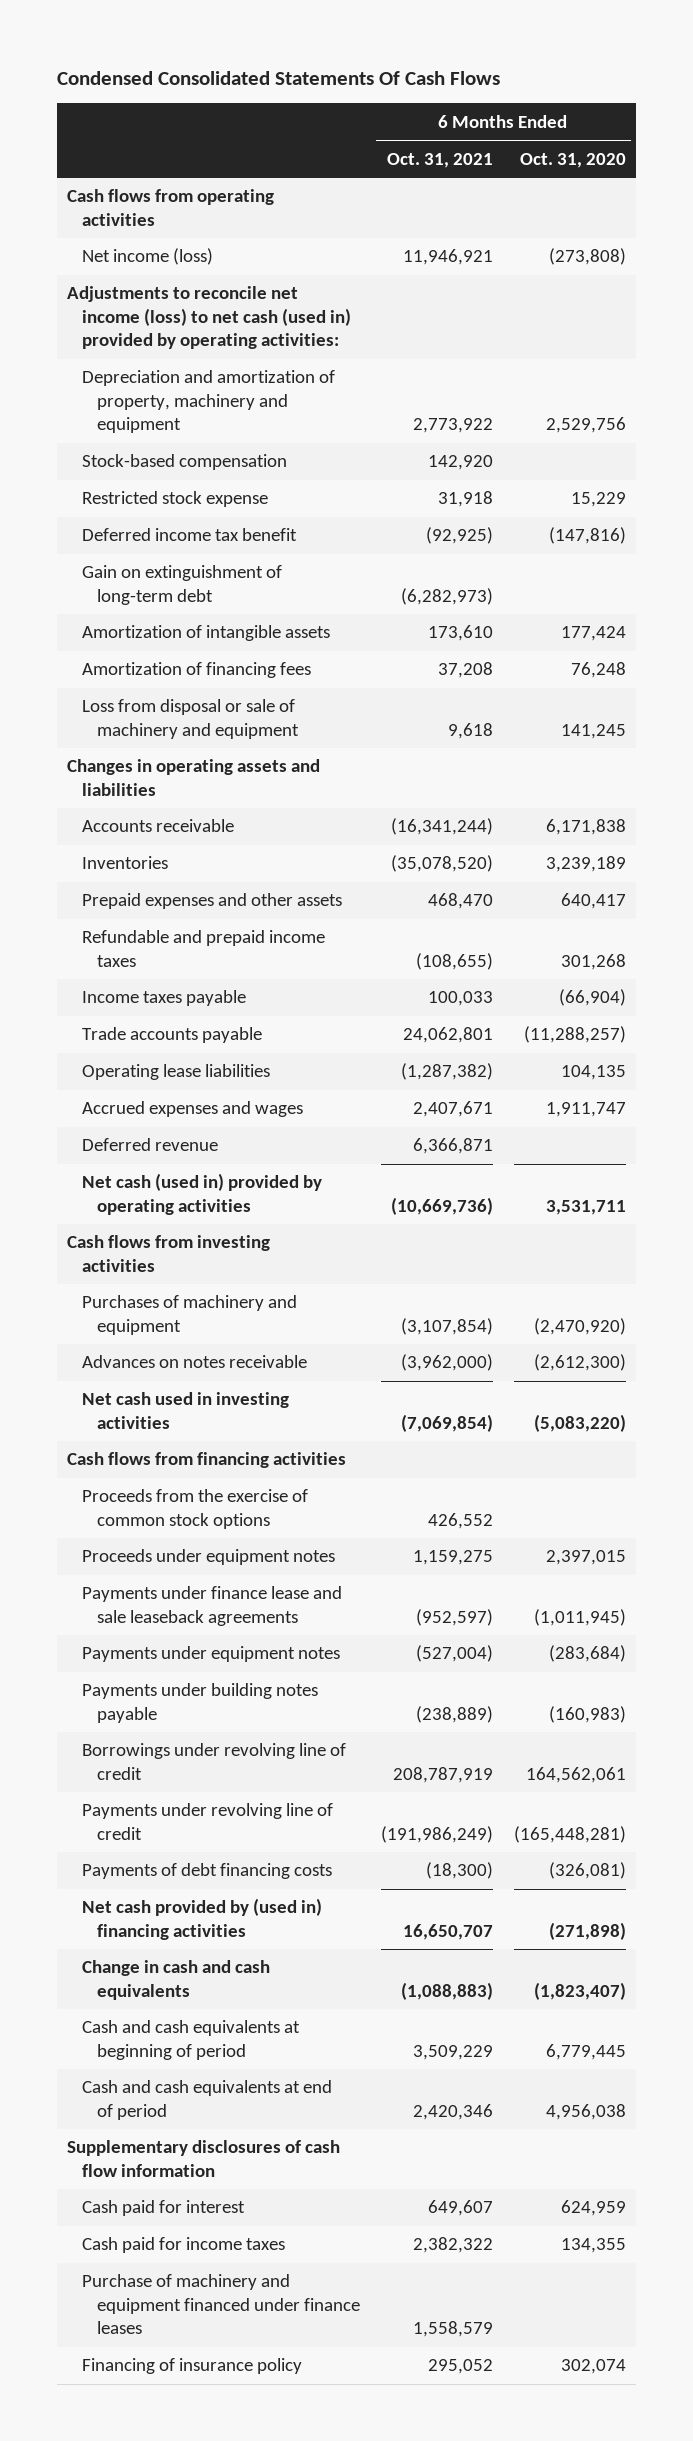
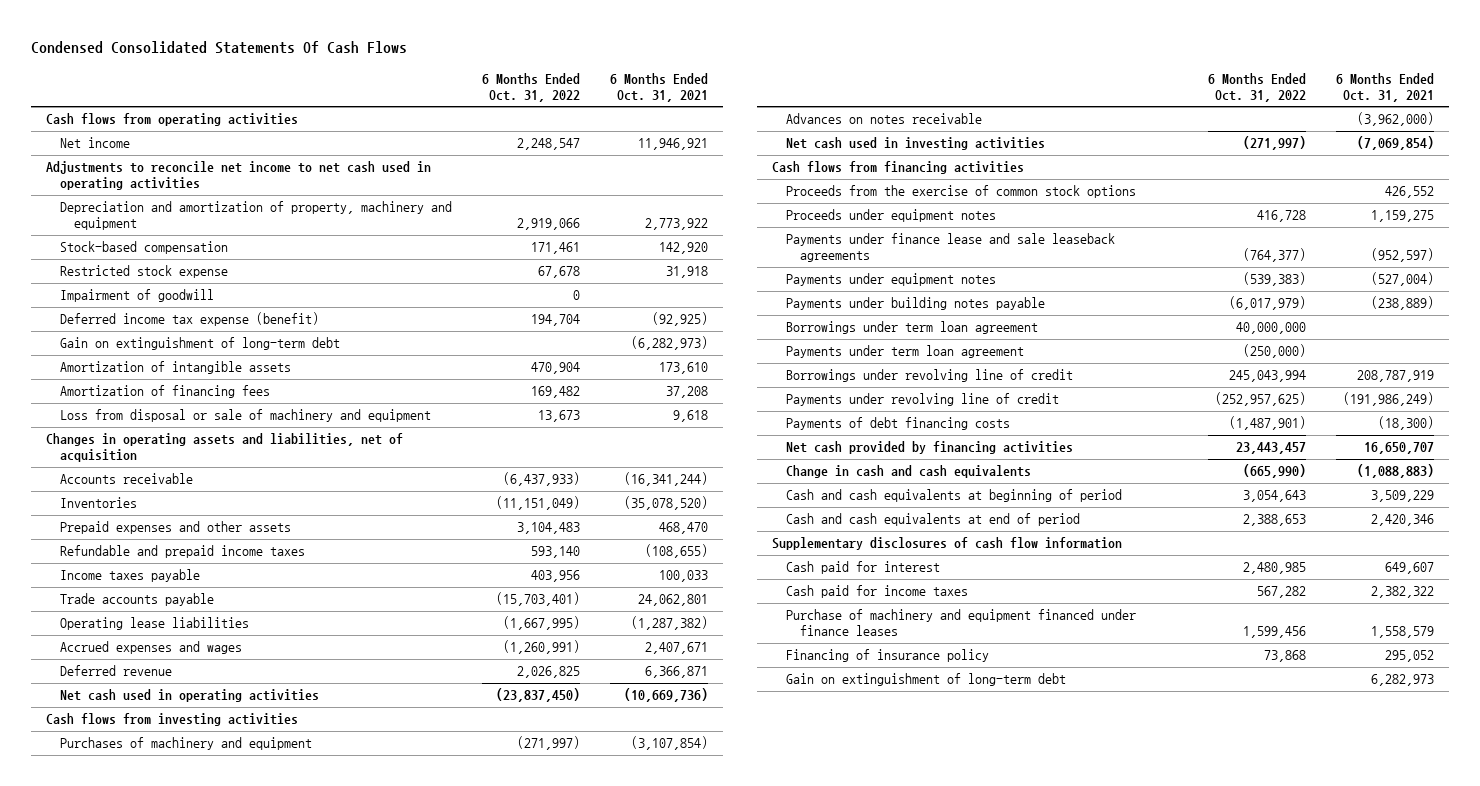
- | 6 Months Ended Oct. 31, 2021 | 6 Months Ended Oct. 31, 2020
+ | 6 Months Ended Oct. 31, 2022 | 6 Months Ended Oct. 31, 2021
- Net income (loss) | 11,946,921 | (273,808)
- Adjustments to reconcile net income (loss) to net cash (used in) provided by operating activities:
+ Net income | 2,248,547 | 11,946,921
+ Adjustments to reconcile net income to net cash used in operating activities
- Deferred income tax benefit | (92,925) | (147,816)
+ Impairment of goodwill | 0 |
+ Deferred income tax expense (benefit) | 194,704 | (92,925)
- Changes in operating assets and liabilities
+ Changes in operating assets and liabilities, net of acquisition
- Net cash (used in) provided by operating activities | (10,669,736) | 3,531,711
+ Net cash used in operating activities | (23,837,450) | (10,669,736)
+ Borrowings under term loan agreement | 40,000,000 |
+ Payments under term loan agreement | (250,000) |
- Net cash provided by (used in) financing activities | 16,650,707 | (271,898)
+ Net cash provided by financing activities | 23,443,457 | 16,650,707
+ Gain on extinguishment of long-term debt | | 6,282,973

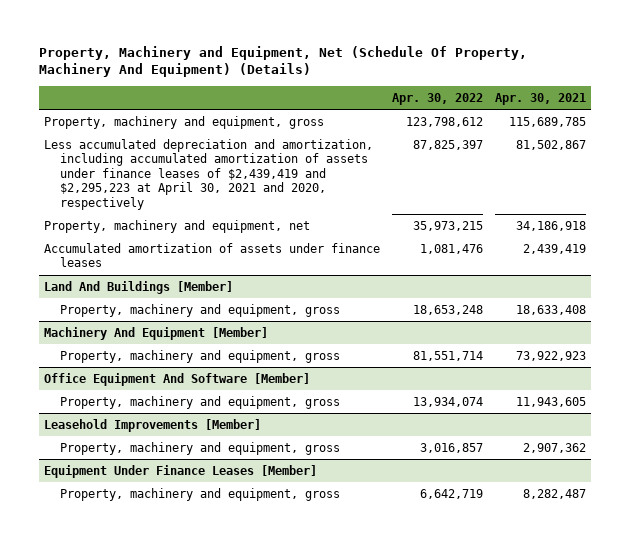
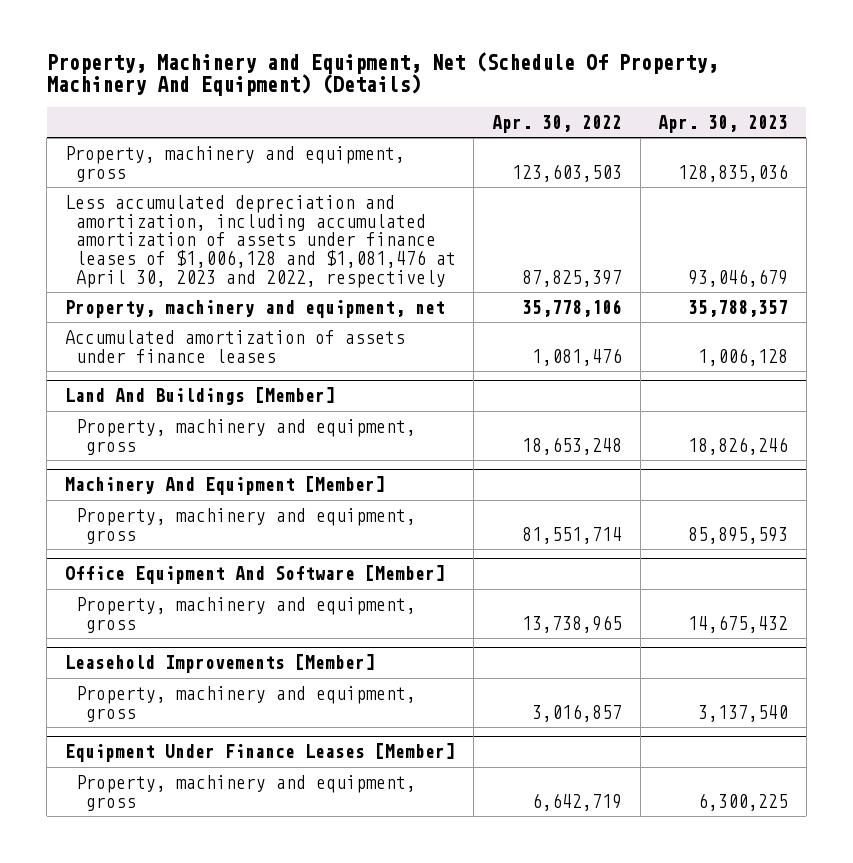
- | Apr. 30, 2022 | Apr. 30, 2021
+ | Apr. 30, 2022 | Apr. 30, 2023
- Property, machinery and equipment, gross | 123,798,612 | 115,689,785
- Less accumulated depreciation and amortization, including accumulated amortization of assets under finance leases of $2,439,419 and $2,295,223 at April 30, 2021 and 2020, respectively | 87,825,397 | 81,502,867
- Property, machinery and equipment, net | 35,973,215 | 34,186,918
+ Property, machinery and equipment, gross | 123,603,503 | 128,835,036
+ Less accumulated depreciation and amortization, including accumulated amortization of assets under finance leases of $1,006,128 and $1,081,476 at April 30, 2023 and 2022, respectively | 87,825,397 | 93,046,679
+ Property, machinery and equipment, net | 35,778,106 | 35,788,357
@ Office Equipment And Software [Member]
- Property, machinery and equipment, gross | 13,934,074 | 11,943,605
+ Property, machinery and equipment, gross | 13,738,965 | 14,675,432

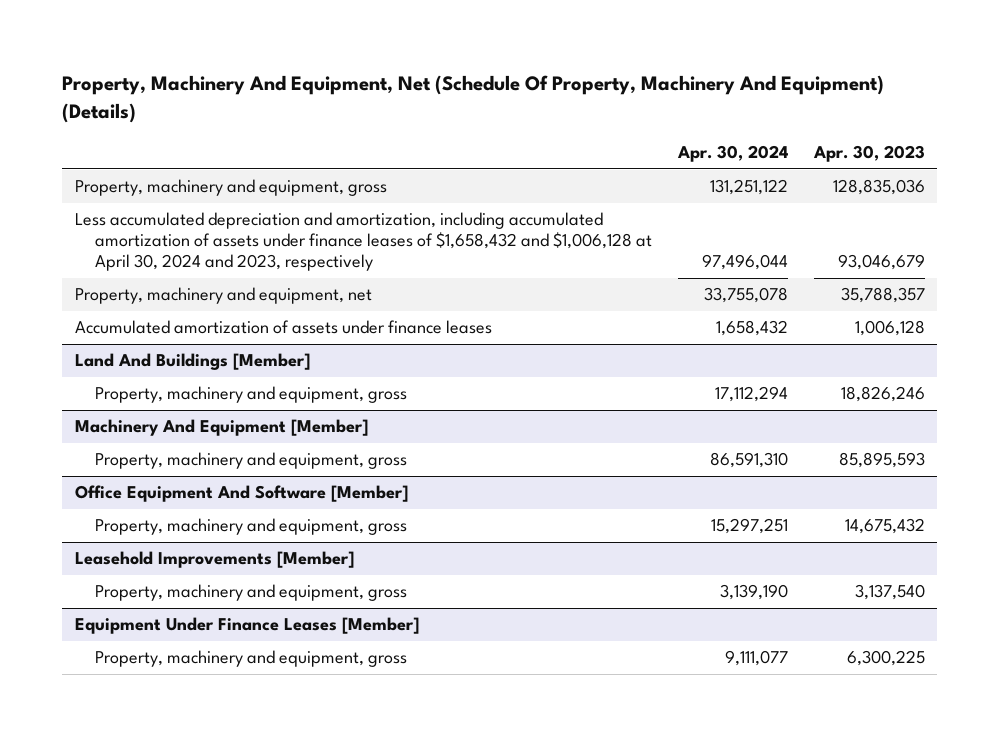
- Property, Machinery and Equipment, Net (Schedule Of Property, Machinery And Equipment) (Details)
+ Property, Machinery And Equipment, Net (Schedule Of Property, Machinery And Equipment) (Details)
- | Apr. 30, 2022 | Apr. 30, 2023
+ | Apr. 30, 2024 | Apr. 30, 2023
- Less accumulated depreciation and amortization, including accumulated amortization of assets under finance leases of $1,006,128 and $1,081,476 at April 30, 2023 and 2022, respectively | 87,825,397 | 93,046,679
+ Less accumulated depreciation and amortization, including accumulated amortization of assets under finance leases of $1,658,432 and $1,006,128 at April 30, 2024 and 2023, respectively | 97,496,044 | 93,046,679

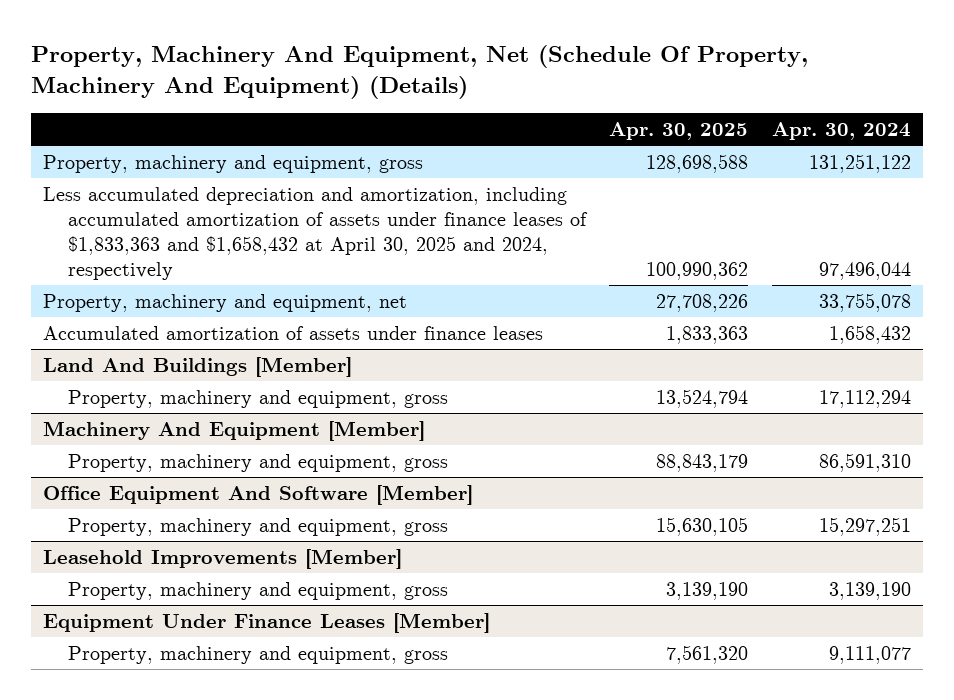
- | Apr. 30, 2024 | Apr. 30, 2023
+ | Apr. 30, 2025 | Apr. 30, 2024
- Less accumulated depreciation and amortization, including accumulated amortization of assets under finance leases of $1,658,432 and $1,006,128 at April 30, 2024 and 2023, respectively | 97,496,044 | 93,046,679
+ Less accumulated depreciation and amortization, including accumulated amortization of assets under finance leases of $1,833,363 and $1,658,432 at April 30, 2025 and 2024, respectively | 100,990,362 | 97,496,044

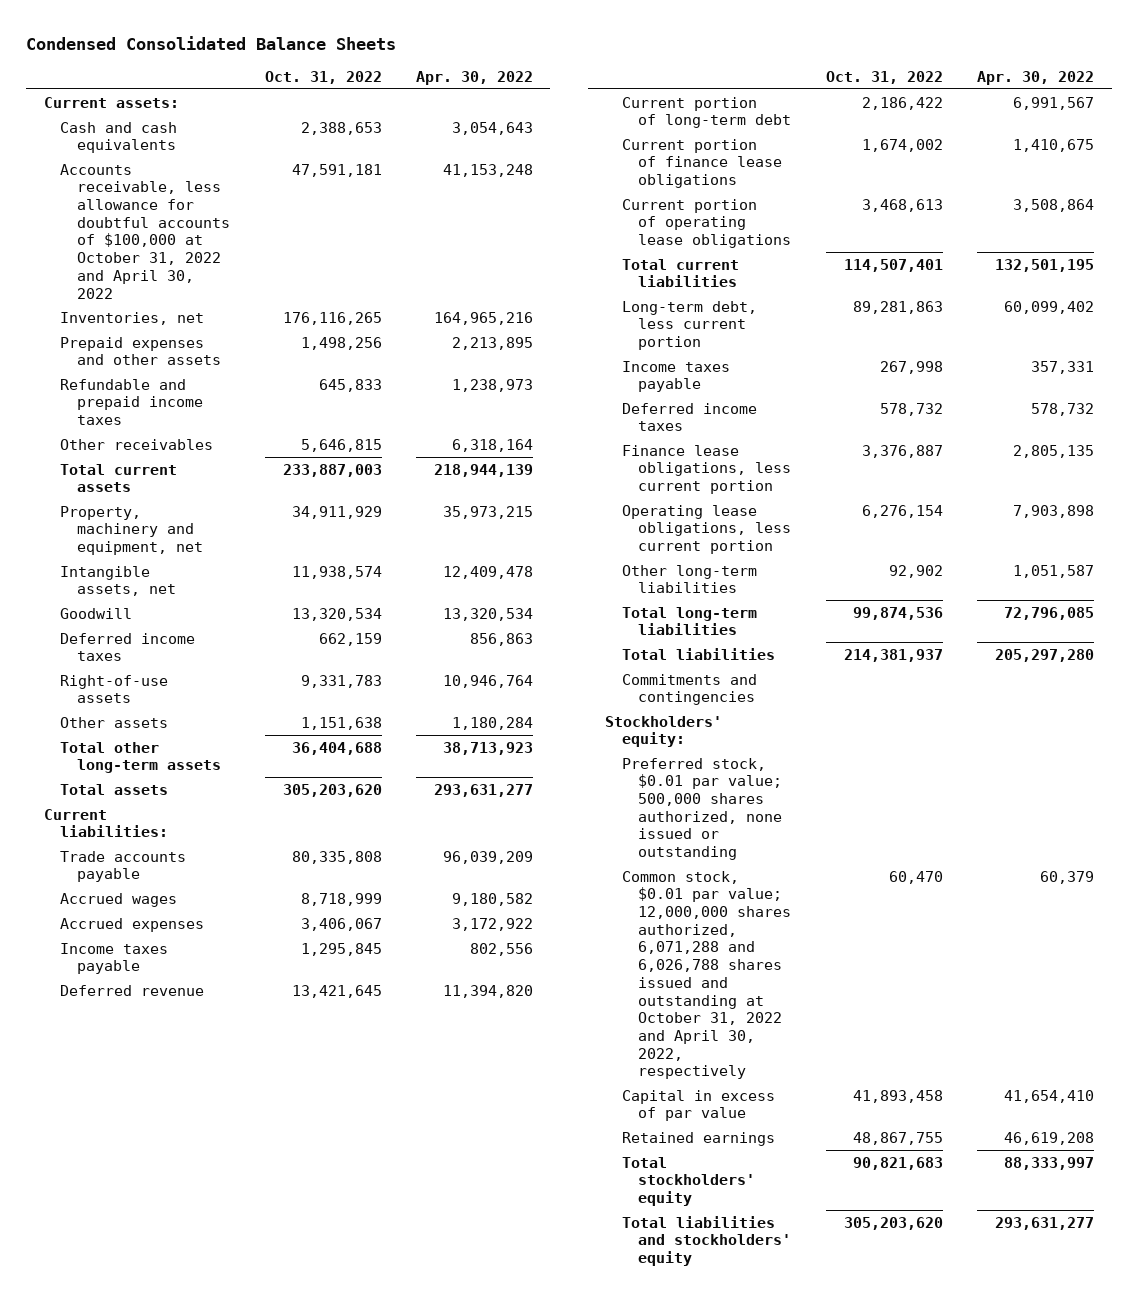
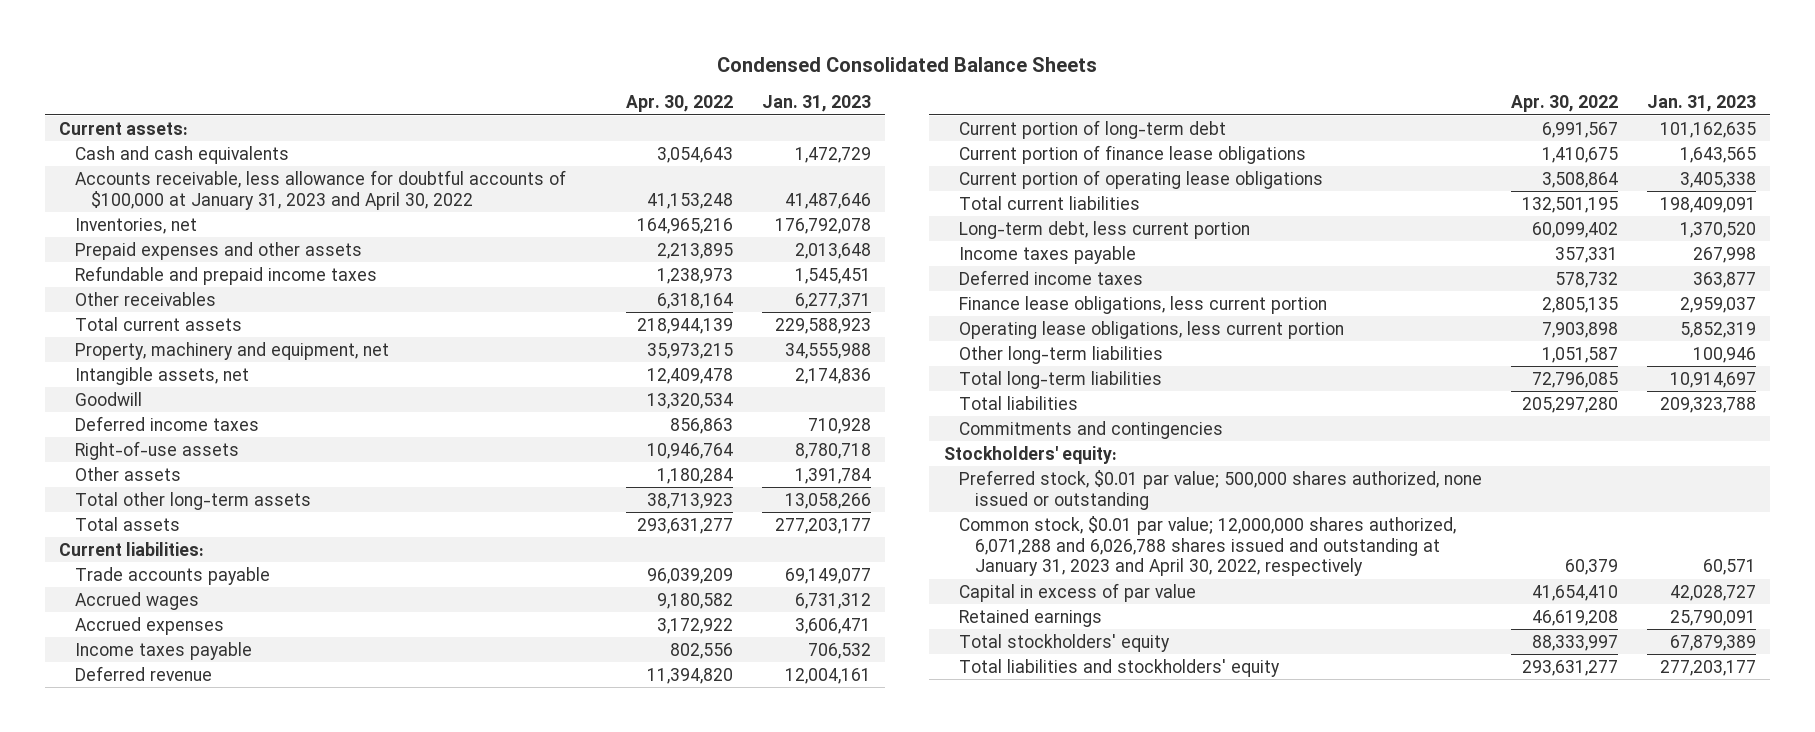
- | Oct. 31, 2022 | Apr. 30, 2022
+ | Apr. 30, 2022 | Jan. 31, 2023
- Accounts receivable, less allowance for doubtful accounts of $100,000 at October 31, 2022 and April 30, 2022 | 47,591,181 | 41,153,248
+ Accounts receivable, less allowance for doubtful accounts of $100,000 at January 31, 2023 and April 30, 2022 | 41,153,248 | 41,487,646
- Common stock, $0.01 par value; 12,000,000 shares authorized, 6,071,288 and 6,026,788 shares issued and outstanding at October 31, 2022 and April 30, 2022, respectively | 60,470 | 60,379
+ Common stock, $0.01 par value; 12,000,000 shares authorized, 6,071,288 and 6,026,788 shares issued and outstanding at January 31, 2023 and April 30, 2022, respectively | 60,379 | 60,571

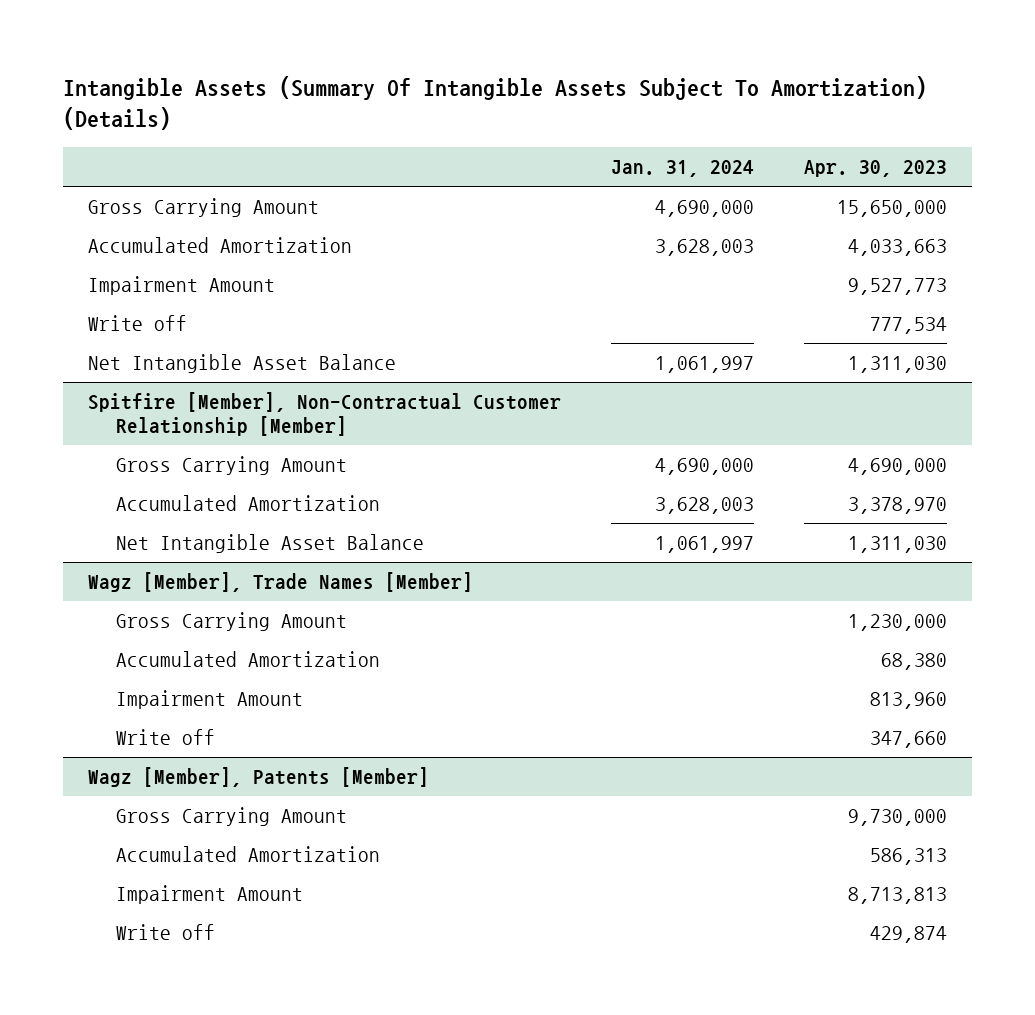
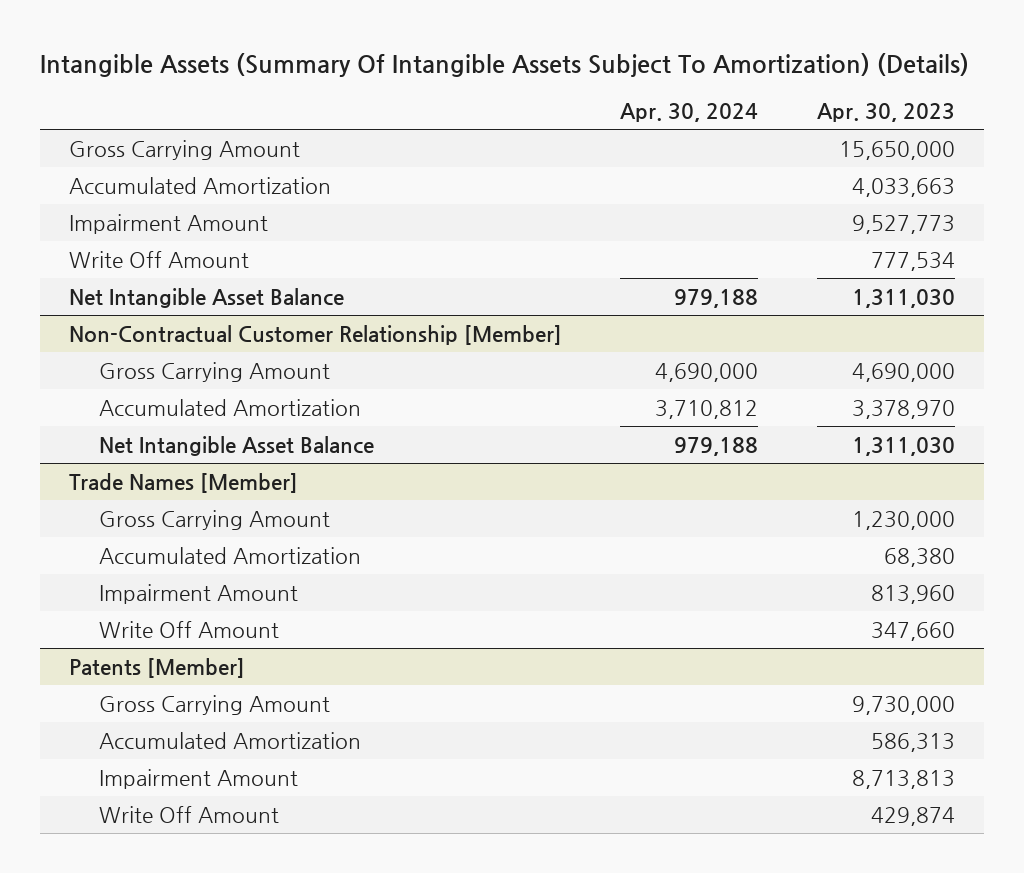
- | Jan. 31, 2024 | Apr. 30, 2023
+ | Apr. 30, 2024 | Apr. 30, 2023
- Write off | | 777,534
+ Write Off Amount | | 777,534
- Spitfire [Member], Non-Contractual Customer Relationship [Member]
+ Non-Contractual Customer Relationship [Member]
- Wagz [Member], Trade Names [Member]
+ Trade Names [Member]
- Write off | | 347,660
- Wagz [Member], Patents [Member]
+ Write Off Amount | | 347,660
+ Patents [Member]
- Write off | | 429,874
+ Write Off Amount | | 429,874

